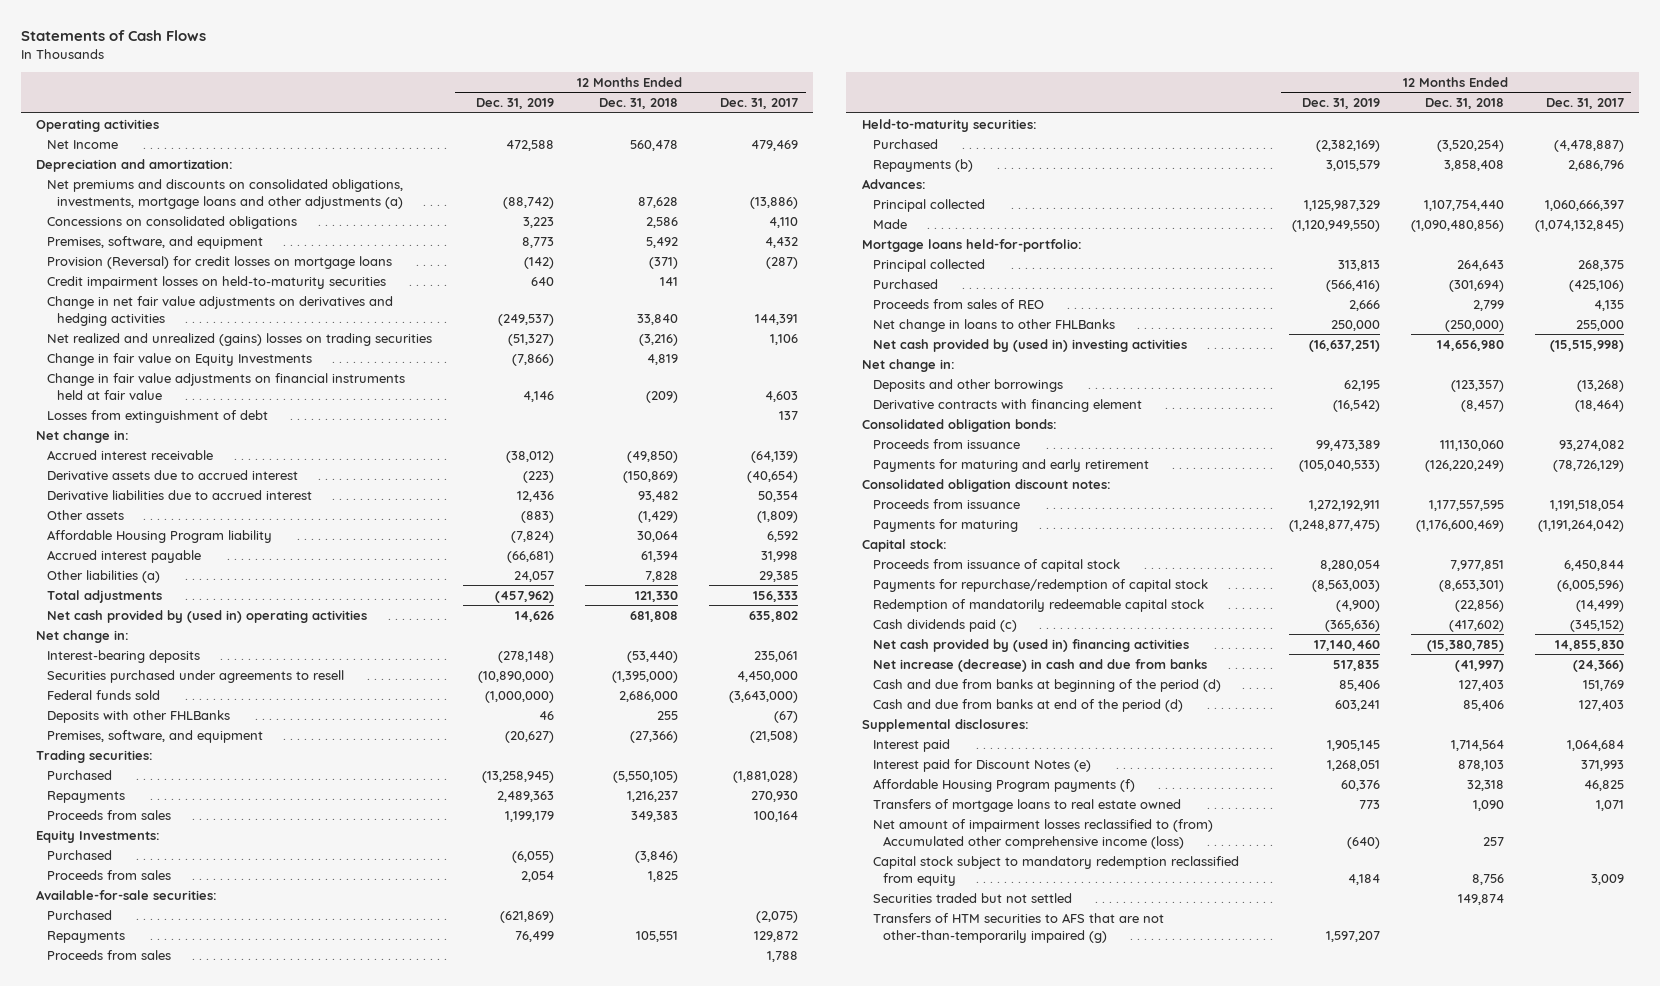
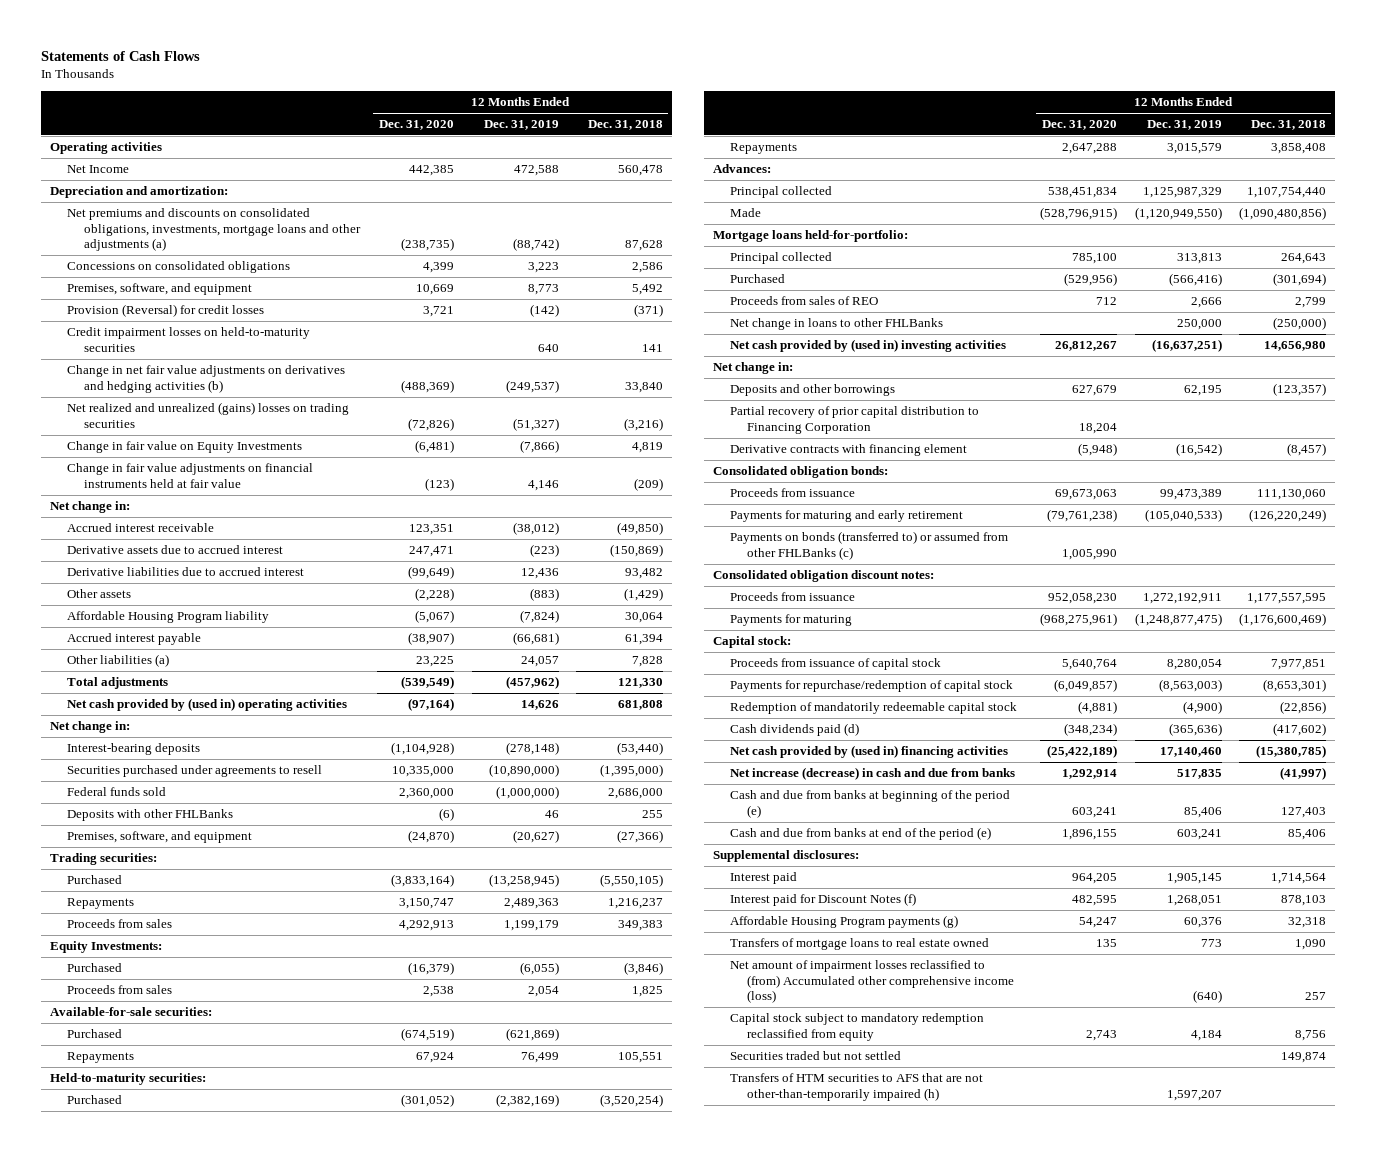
- | 12 Months Ended Dec. 31, 2019 | 12 Months Ended Dec. 31, 2018 | 12 Months Ended Dec. 31, 2017
+ | 12 Months Ended Dec. 31, 2020 | 12 Months Ended Dec. 31, 2019 | 12 Months Ended Dec. 31, 2018
- Provision (Reversal) for credit losses on mortgage loans | (142) | (371) | (287)
+ Provision (Reversal) for credit losses | 3,721 | (142) | (371)
- Change in net fair value adjustments on derivatives and hedging activities | (249,537) | 33,840 | 144,391
+ Change in net fair value adjustments on derivatives and hedging activities (b) | (488,369) | (249,537) | 33,840
- Losses from extinguishment of debt | | | 137
- Proceeds from sales | | | 1,788
- Repayments (b) | 3,015,579 | 3,858,408 | 2,686,796
+ Repayments | 2,647,288 | 3,015,579 | 3,858,408
+ Partial recovery of prior capital distribution to Financing Corporation | 18,204 | |
+ Payments on bonds (transferred to) or assumed from other FHLBanks (c) | 1,005,990 | |
- Cash dividends paid (c) | (365,636) | (417,602) | (345,152)
+ Cash dividends paid (d) | (348,234) | (365,636) | (417,602)
- Cash and due from banks at beginning of the period (d) | 85,406 | 127,403 | 151,769
- Cash and due from banks at end of the period (d) | 603,241 | 85,406 | 127,403
+ Cash and due from banks at beginning of the period (e) | 603,241 | 85,406 | 127,403
+ Cash and due from banks at end of the period (e) | 1,896,155 | 603,241 | 85,406
- Interest paid for Discount Notes (e) | 1,268,051 | 878,103 | 371,993
- Affordable Housing Program payments (f) | 60,376 | 32,318 | 46,825
+ Interest paid for Discount Notes (f) | 482,595 | 1,268,051 | 878,103
+ Affordable Housing Program payments (g) | 54,247 | 60,376 | 32,318
- Transfers of HTM securities to AFS that are not other-than-temporarily impaired (g) | 1,597,207 | |
+ Transfers of HTM securities to AFS that are not other-than-temporarily impaired (h) | | 1,597,207 |

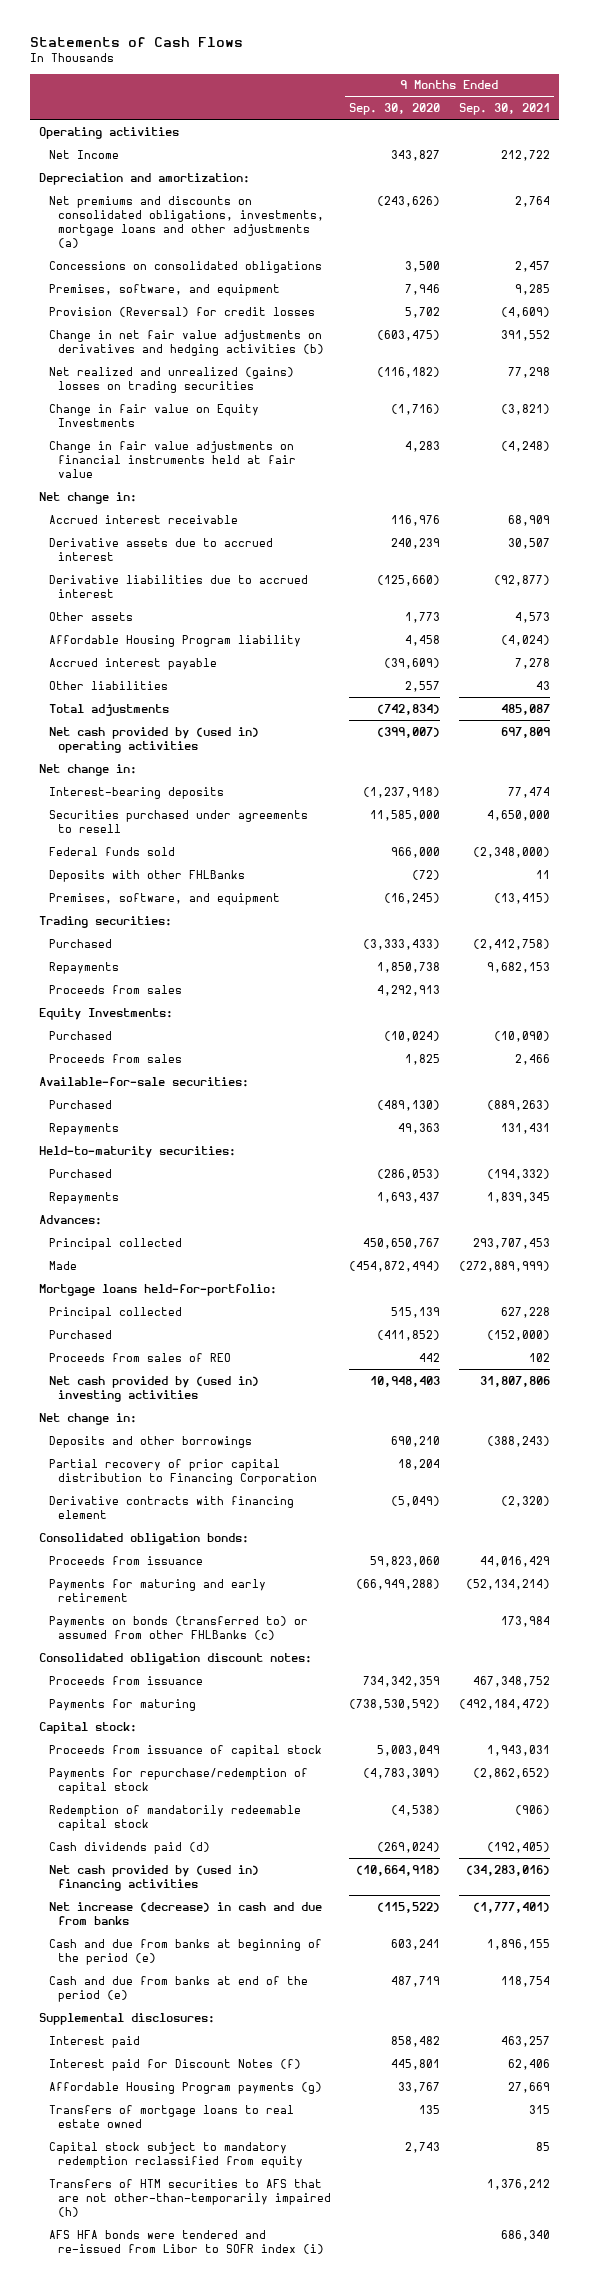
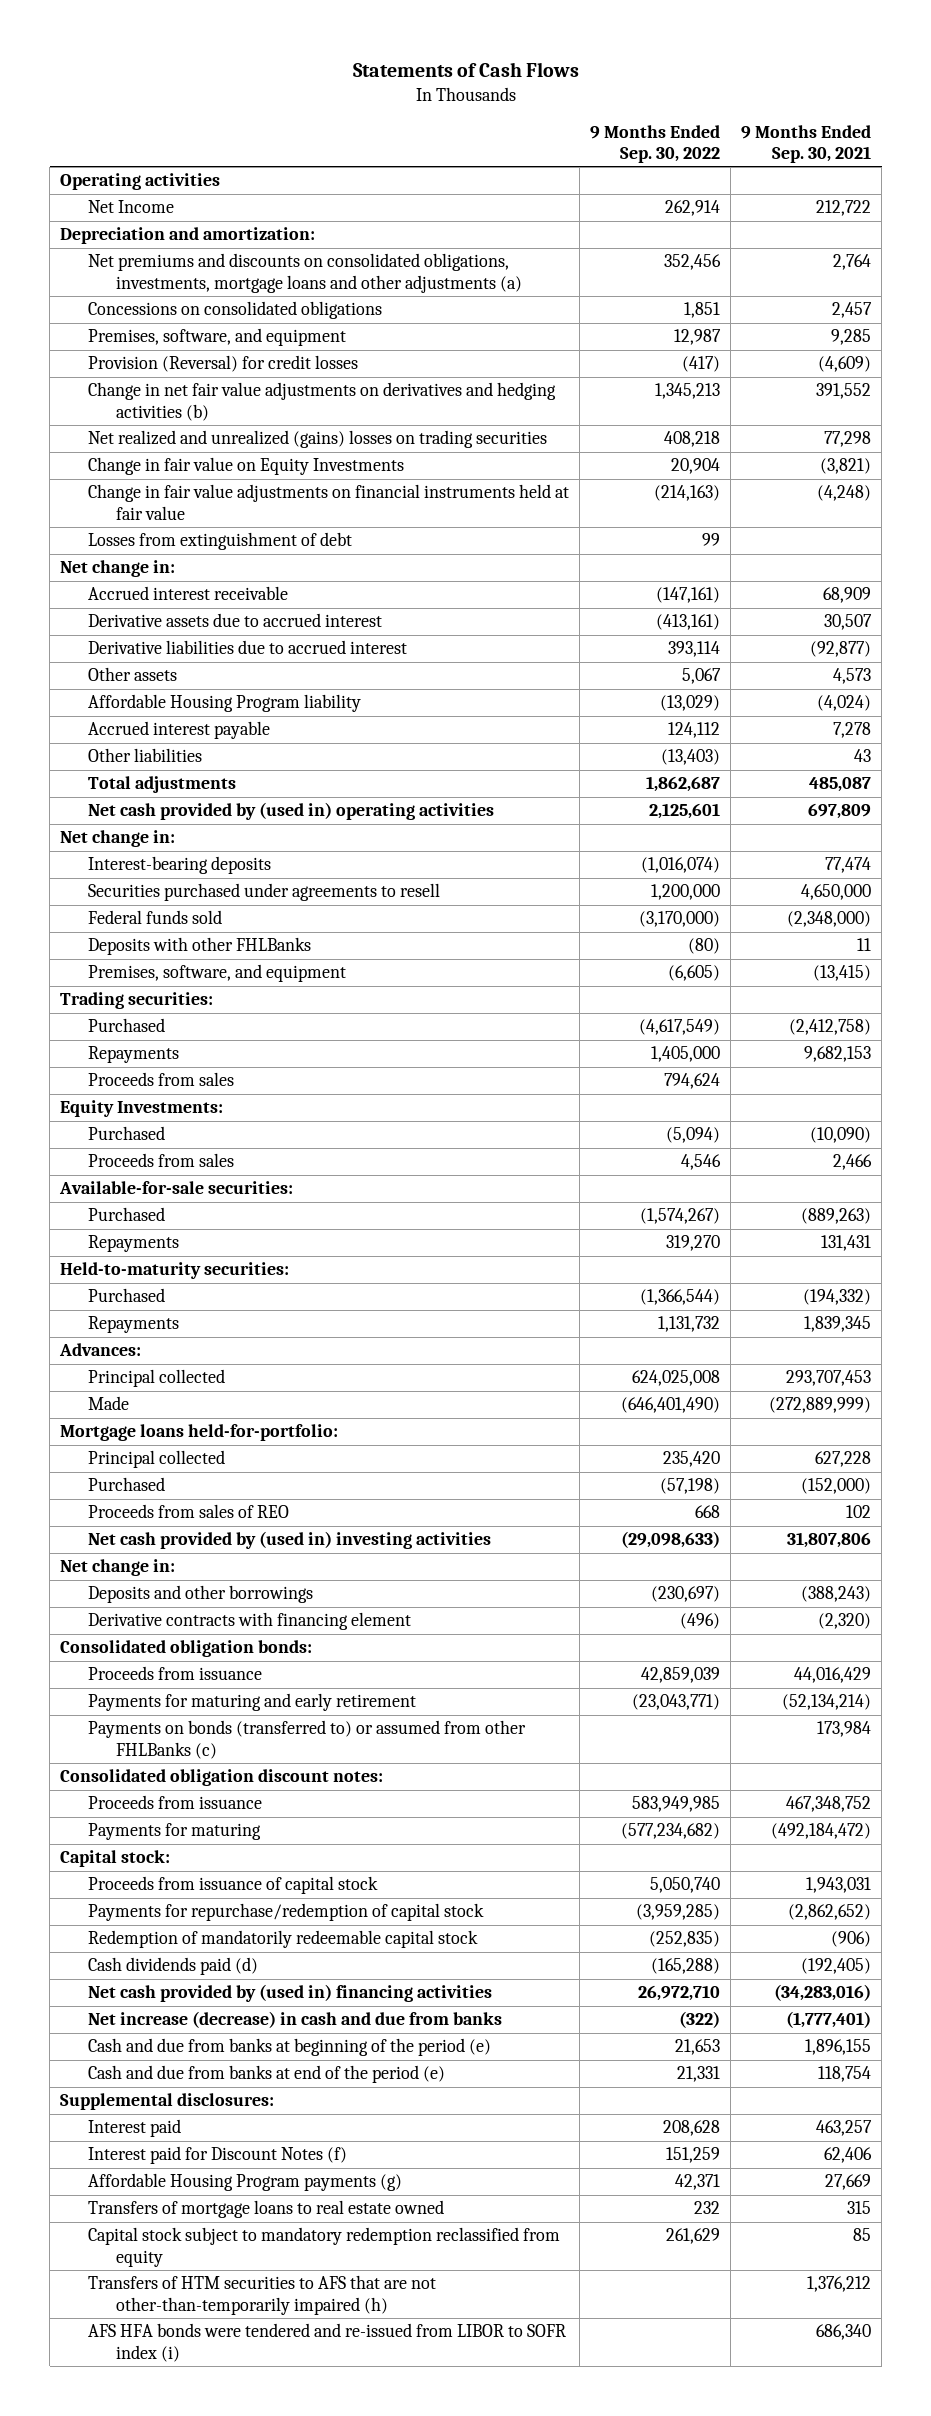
- | 9 Months Ended Sep. 30, 2020 | 9 Months Ended Sep. 30, 2021
+ | 9 Months Ended Sep. 30, 2022 | 9 Months Ended Sep. 30, 2021
+ Losses from extinguishment of debt | 99 |
- Partial recovery of prior capital distribution to Financing Corporation | 18,204 |
- AFS HFA bonds were tendered and re-issued from Libor to SOFR index (i) | | 686,340
+ AFS HFA bonds were tendered and re-issued from LIBOR to SOFR index (i) | | 686,340

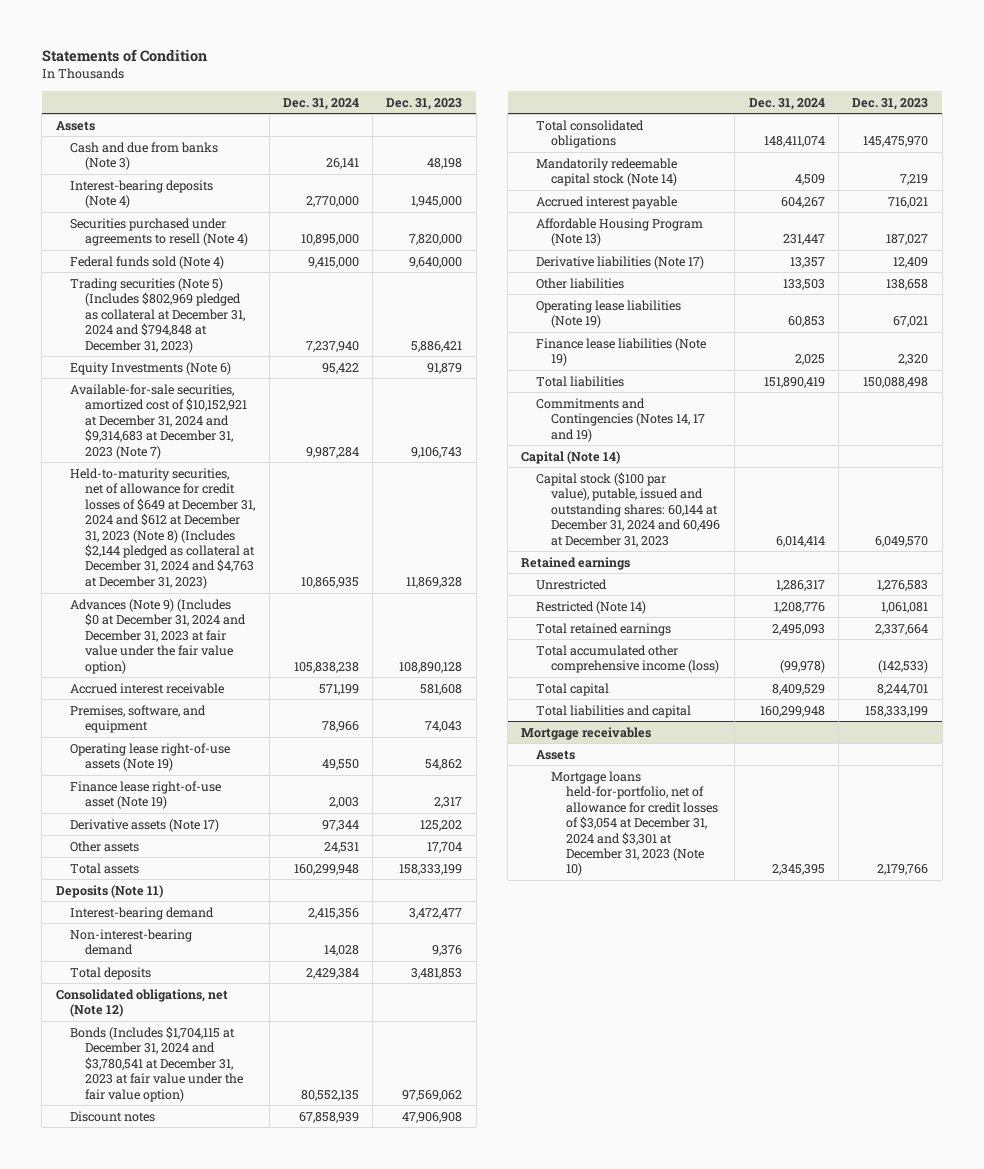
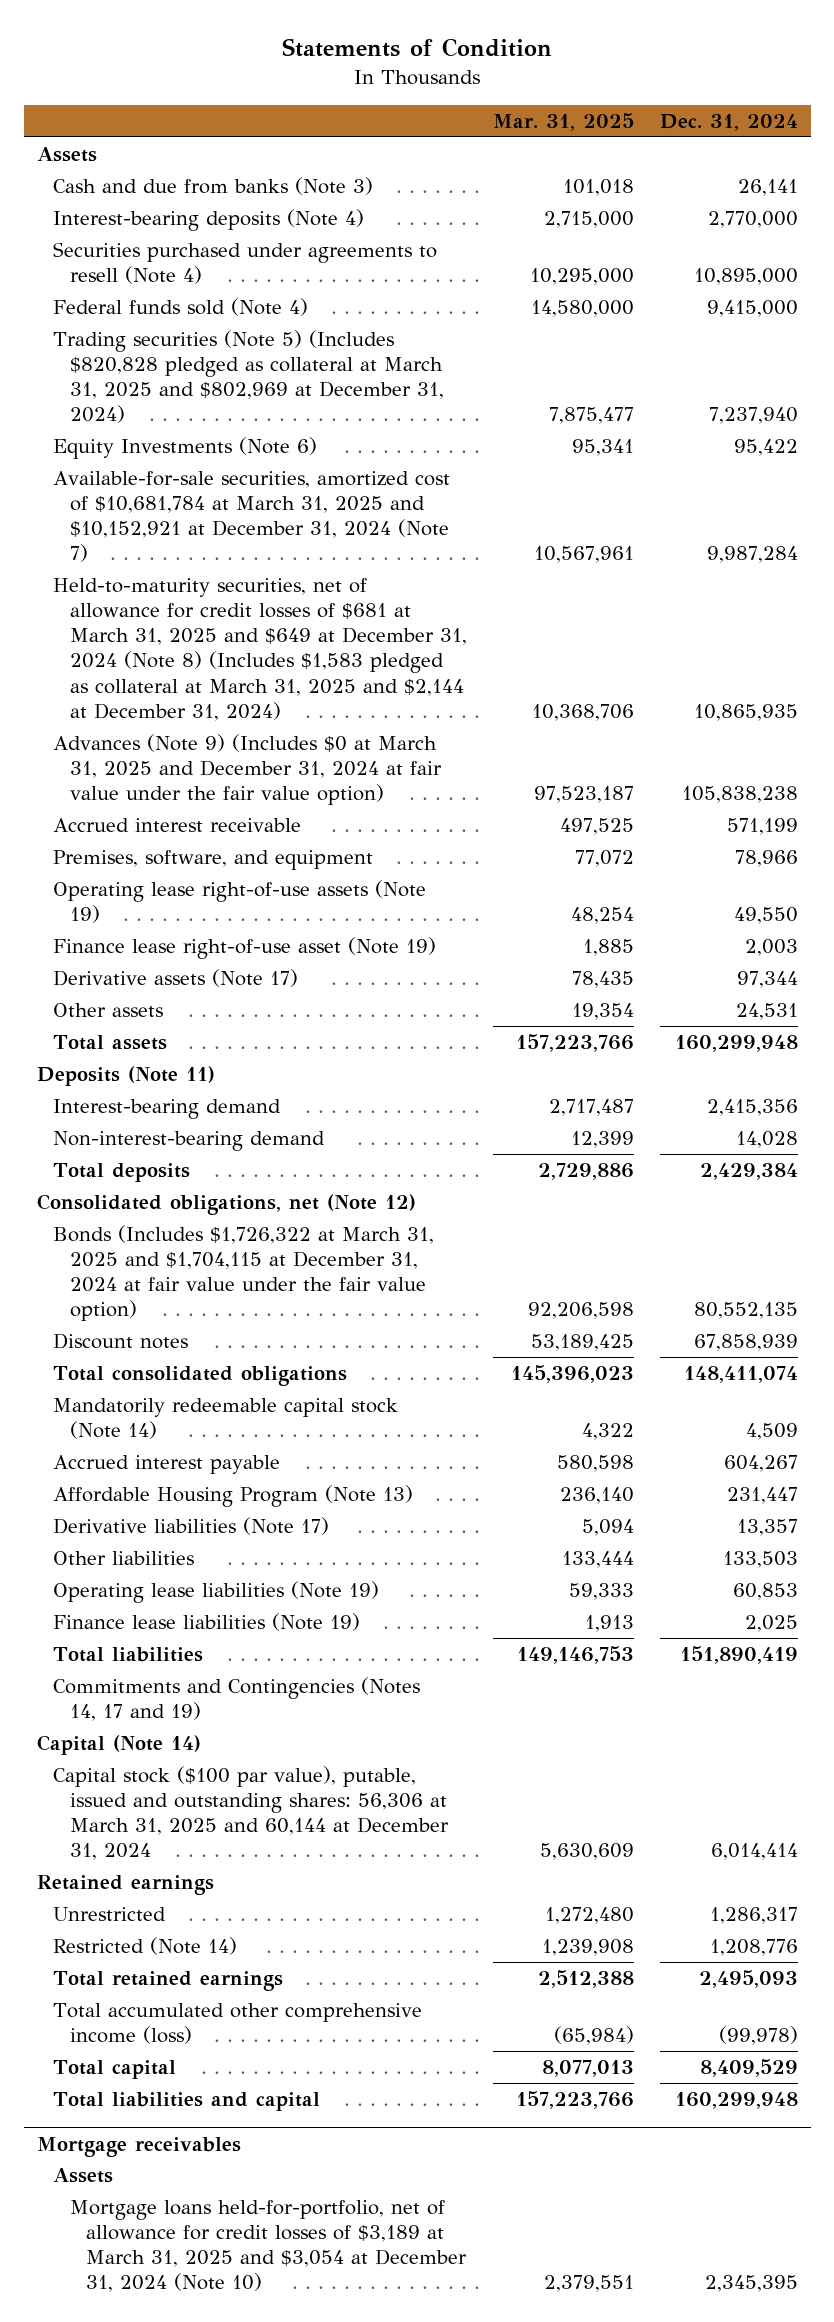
- | Dec. 31, 2024 | Dec. 31, 2023
+ | Mar. 31, 2025 | Dec. 31, 2024
- Trading securities (Note 5) (Includes $802,969 pledged as collateral at December 31, 2024 and $794,848 at December 31, 2023) | 7,237,940 | 5,886,421
+ Trading securities (Note 5) (Includes $820,828 pledged as collateral at March 31, 2025 and $802,969 at December 31, 2024) | 7,875,477 | 7,237,940
- Available-for-sale securities, amortized cost of $10,152,921 at December 31, 2024 and $9,314,683 at December 31, 2023 (Note 7) | 9,987,284 | 9,106,743
- Held-to-maturity securities, net of allowance for credit losses of $649 at December 31, 2024 and $612 at December 31, 2023 (Note 8) (Includes $2,144 pledged as collateral at December 31, 2024 and $4,763 at December 31, 2023) | 10,865,935 | 11,869,328
- Advances (Note 9) (Includes $0 at December 31, 2024 and December 31, 2023 at fair value under the fair value option) | 105,838,238 | 108,890,128
+ Available-for-sale securities, amortized cost of $10,681,784 at March 31, 2025 and $10,152,921 at December 31, 2024 (Note 7) | 10,567,961 | 9,987,284
+ Held-to-maturity securities, net of allowance for credit losses of $681 at March 31, 2025 and $649 at December 31, 2024 (Note 8) (Includes $1,583 pledged as collateral at March 31, 2025 and $2,144 at December 31, 2024) | 10,368,706 | 10,865,935
+ Advances (Note 9) (Includes $0 at March 31, 2025 and December 31, 2024 at fair value under the fair value option) | 97,523,187 | 105,838,238
- Bonds (Includes $1,704,115 at December 31, 2024 and $3,780,541 at December 31, 2023 at fair value under the fair value option) | 80,552,135 | 97,569,062
+ Bonds (Includes $1,726,322 at March 31, 2025 and $1,704,115 at December 31, 2024 at fair value under the fair value option) | 92,206,598 | 80,552,135
- Capital stock ($100 par value), putable, issued and outstanding shares: 60,144 at December 31, 2024 and 60,496 at December 31, 2023 | 6,014,414 | 6,049,570
+ Capital stock ($100 par value), putable, issued and outstanding shares: 56,306 at March 31, 2025 and 60,144 at December 31, 2024 | 5,630,609 | 6,014,414
@ Mortgage receivables
- Mortgage loans held-for-portfolio, net of allowance for credit losses of $3,054 at December 31, 2024 and $3,301 at December 31, 2023 (Note 10) | 2,345,395 | 2,179,766
+ Mortgage loans held-for-portfolio, net of allowance for credit losses of $3,189 at March 31, 2025 and $3,054 at December 31, 2024 (Note 10) | 2,379,551 | 2,345,395

